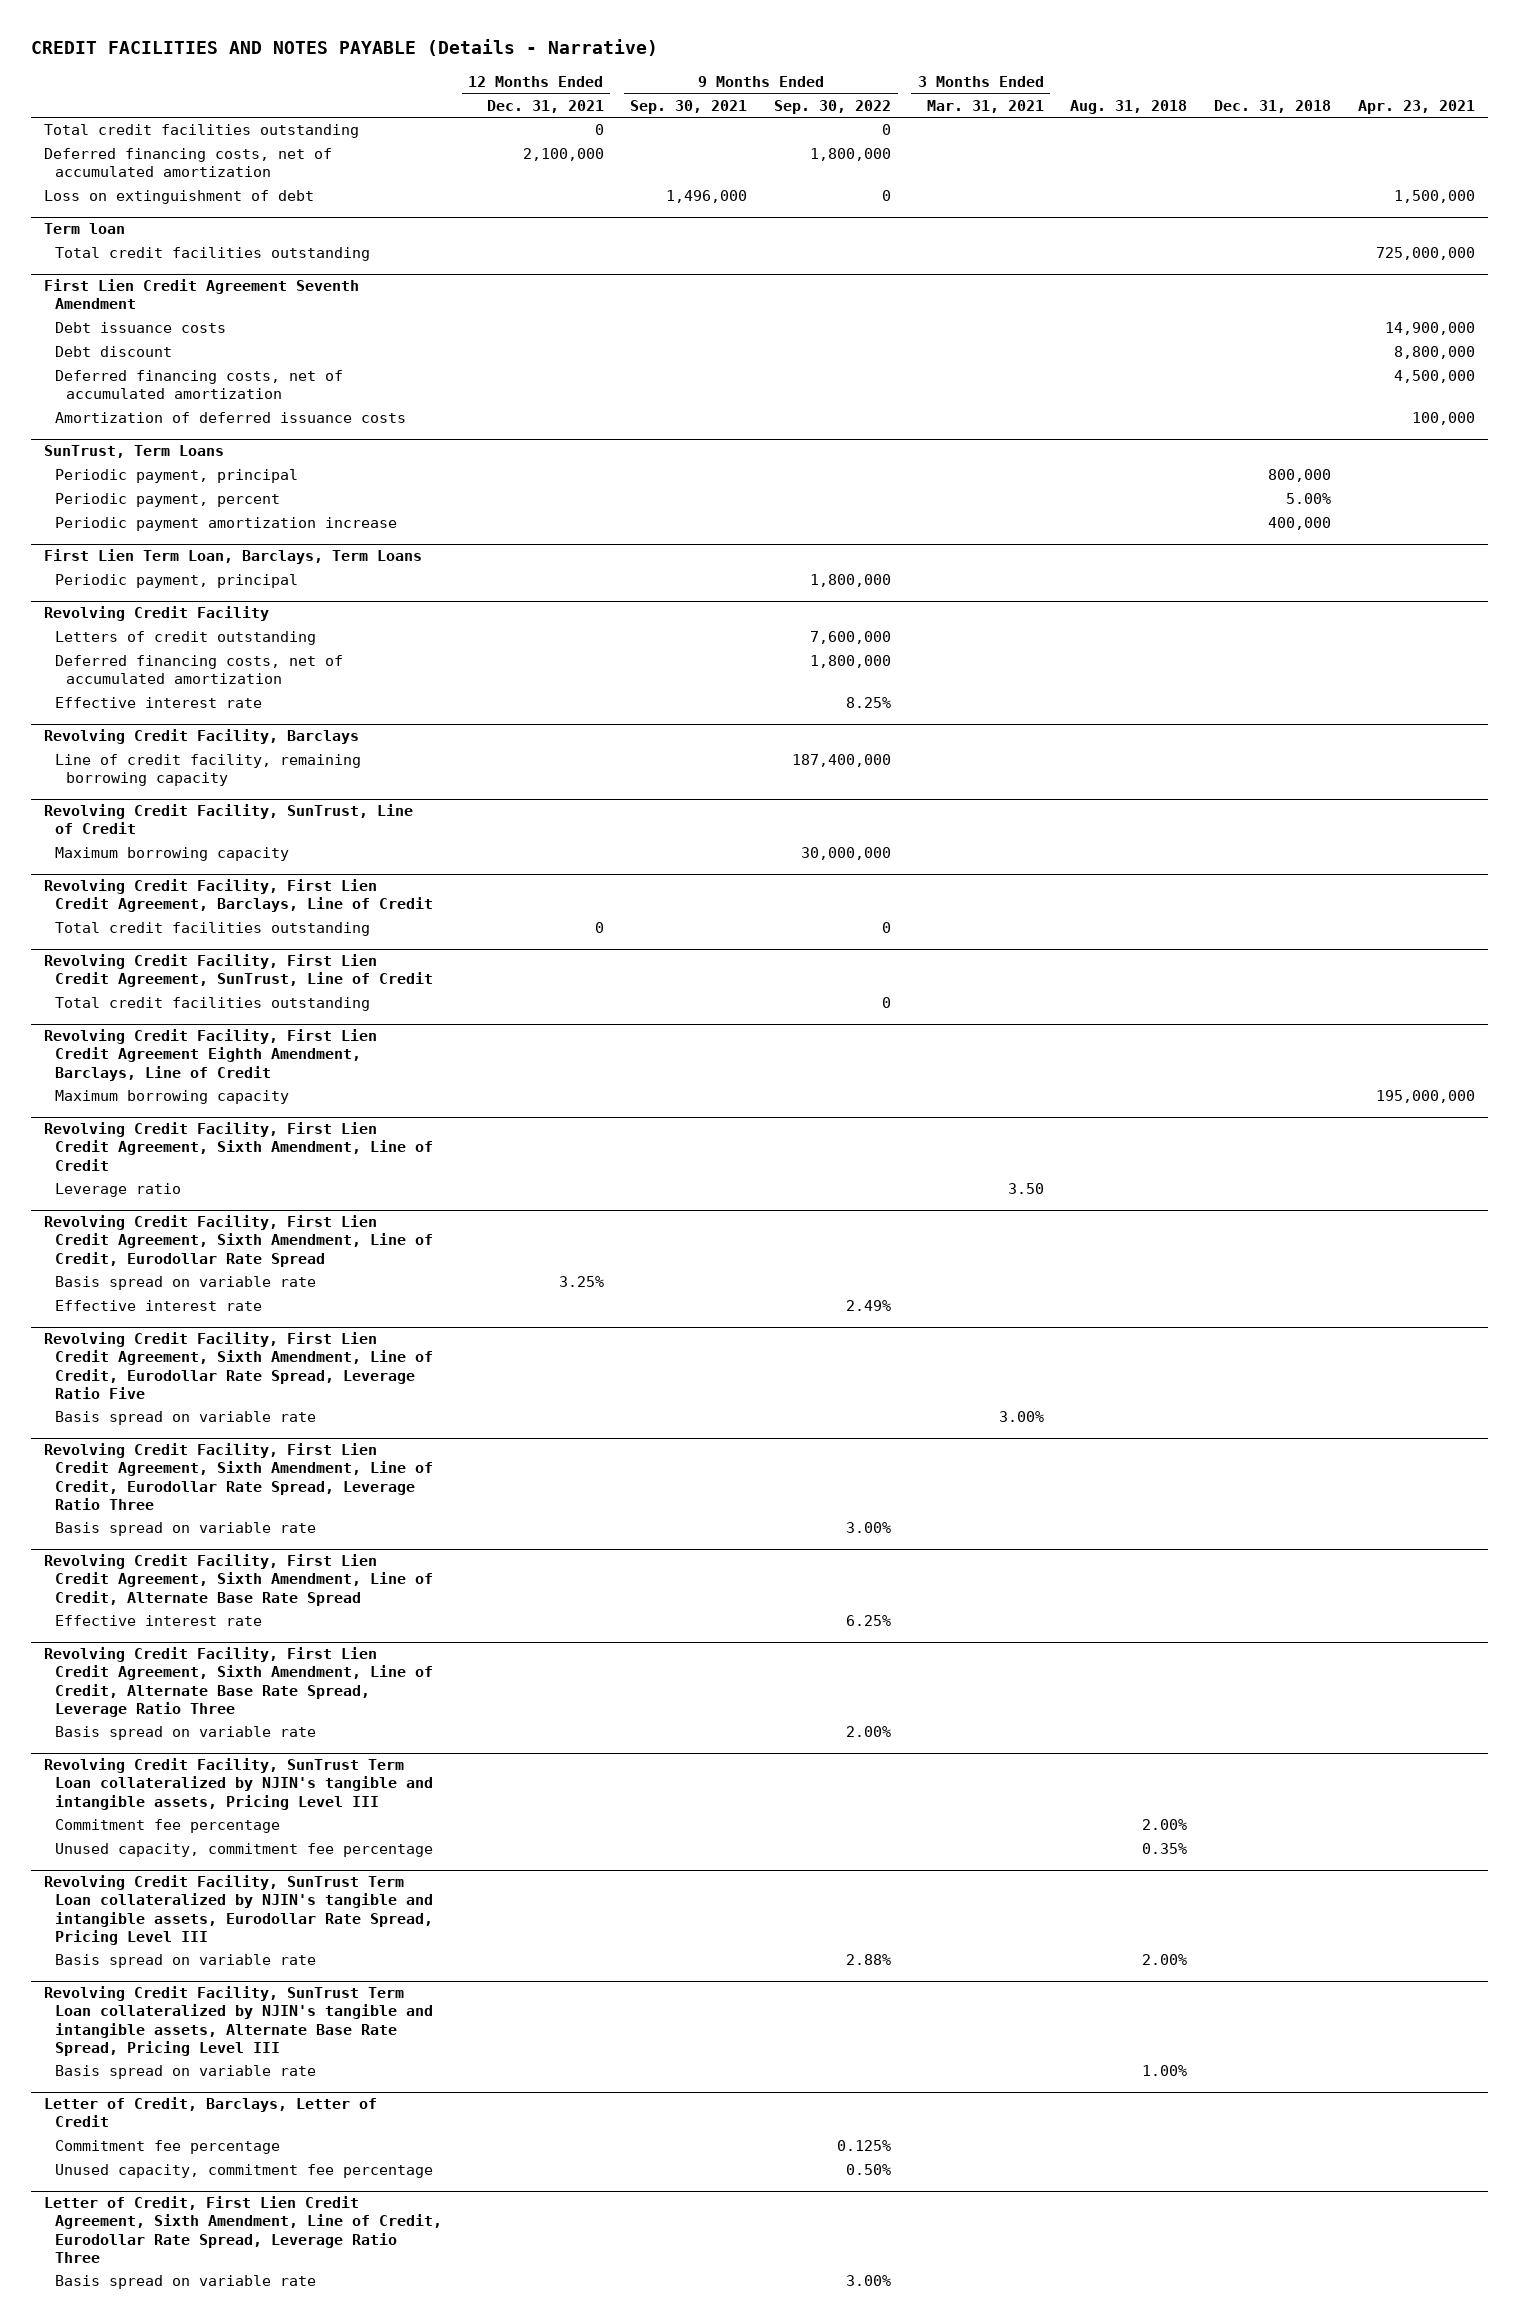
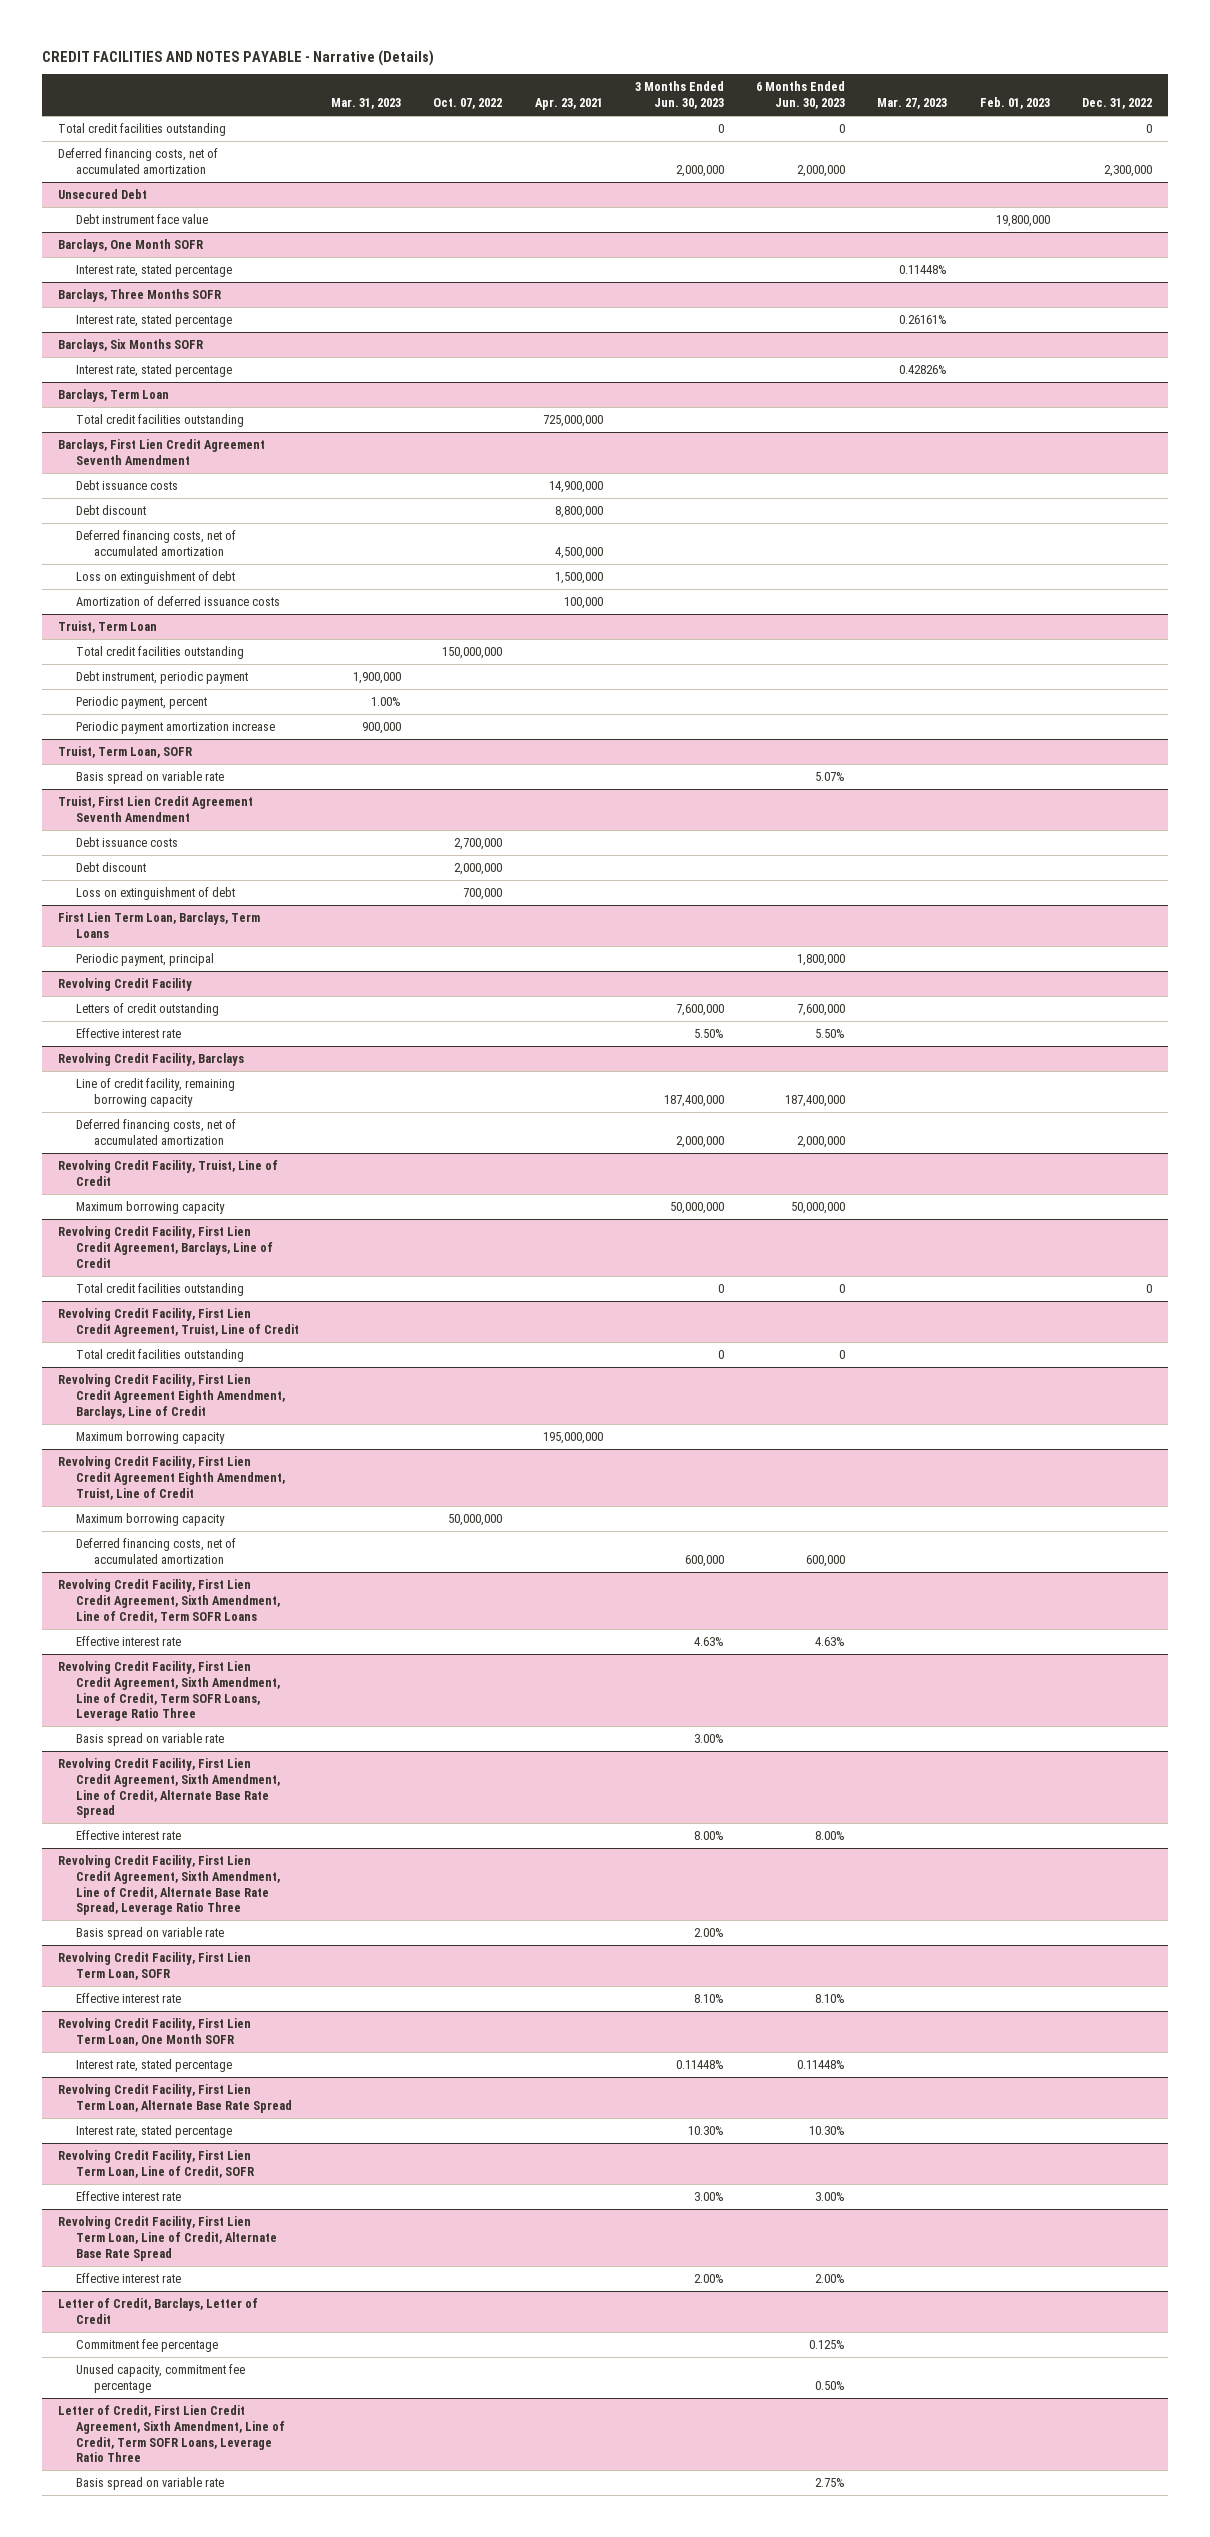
- CREDIT FACILITIES AND NOTES PAYABLE (Details - Narrative)
+ CREDIT FACILITIES AND NOTES PAYABLE - Narrative (Details)
- | 12 Months Ended Dec. 31, 2021 | 9 Months Ended Sep. 30, 2021 | 9 Months Ended Sep. 30, 2022 | 3 Months Ended Mar. 31, 2021 | Aug. 31, 2018 | Dec. 31, 2018 | Apr. 23, 2021
+ | Mar. 31, 2023 | Oct. 07, 2022 | Apr. 23, 2021 | 3 Months Ended Jun. 30, 2023 | 6 Months Ended Jun. 30, 2023 | Mar. 27, 2023 | Feb. 01, 2023 | Dec. 31, 2022
- Loss on extinguishment of debt | | 1,496,000 | 0 | | | | 1,500,000
- Term loan
+ Unsecured Debt
+ Debt instrument face value | | | | | | | 19,800,000 |
+ Barclays, One Month SOFR
+ Interest rate, stated percentage | | | | | | 0.11448% | |
+ Barclays, Three Months SOFR
+ Interest rate, stated percentage | | | | | | 0.26161% | |
+ Barclays, Six Months SOFR
+ Interest rate, stated percentage | | | | | | 0.42826% | |
+ Barclays, Term Loan
- First Lien Credit Agreement Seventh Amendment
+ Barclays, First Lien Credit Agreement Seventh Amendment
+ Loss on extinguishment of debt | | | 1,500,000 | | | | |
- SunTrust, Term Loans
- Periodic payment, principal | | | | | | 800,000 |
+ Truist, Term Loan
+ Total credit facilities outstanding | | 150,000,000 | | | | | |
+ Debt instrument, periodic payment | 1,900,000 | | | | | | |
+ Truist, Term Loan, SOFR
+ Basis spread on variable rate | | | | | 5.07% | | |
+ Truist, First Lien Credit Agreement Seventh Amendment
+ Debt issuance costs | | 2,700,000 | | | | | |
+ Debt discount | | 2,000,000 | | | | | |
+ Loss on extinguishment of debt | | 700,000 | | | | | |
@ Revolving Credit Facility
- Deferred financing costs, net of accumulated amortization | | | 1,800,000 | | | |
- Revolving Credit Facility, SunTrust, Line of Credit
@ Revolving Credit Facility, Barclays
+ Deferred financing costs, net of accumulated amortization | | | | 2,000,000 | 2,000,000 | | |
+ Revolving Credit Facility, Truist, Line of Credit
- Revolving Credit Facility, First Lien Credit Agreement, SunTrust, Line of Credit
+ Revolving Credit Facility, First Lien Credit Agreement, Truist, Line of Credit
- Revolving Credit Facility, First Lien Credit Agreement, Sixth Amendment, Line of Credit
- Leverage ratio | | | | 3.50 | | |
- Revolving Credit Facility, First Lien Credit Agreement, Sixth Amendment, Line of Credit, Eurodollar Rate Spread
- Basis spread on variable rate | 3.25% | | | | | |
- Effective interest rate | | | 2.49% | | | |
- Revolving Credit Facility, First Lien Credit Agreement, Sixth Amendment, Line of Credit, Eurodollar Rate Spread, Leverage Ratio Five
- Basis spread on variable rate | | | | 3.00% | | |
- Revolving Credit Facility, First Lien Credit Agreement, Sixth Amendment, Line of Credit, Eurodollar Rate Spread, Leverage Ratio Three
+ Revolving Credit Facility, First Lien Credit Agreement Eighth Amendment, Truist, Line of Credit
+ Maximum borrowing capacity | | 50,000,000 | | | | | |
+ Deferred financing costs, net of accumulated amortization | | | | 600,000 | 600,000 | | |
+ Revolving Credit Facility, First Lien Credit Agreement, Sixth Amendment, Line of Credit, Term SOFR Loans
+ Effective interest rate | | | | 4.63% | 4.63% | | |
+ Revolving Credit Facility, First Lien Credit Agreement, Sixth Amendment, Line of Credit, Term SOFR Loans, Leverage Ratio Three
- Revolving Credit Facility, SunTrust Term Loan collateralized by NJIN's tangible and intangible assets, Pricing Level III
- Commitment fee percentage | | | | | 2.00% | |
- Unused capacity, commitment fee percentage | | | | | 0.35% | |
- Revolving Credit Facility, SunTrust Term Loan collateralized by NJIN's tangible and intangible assets, Eurodollar Rate Spread, Pricing Level III
- Basis spread on variable rate | | | 2.88% | | 2.00% | |
- Revolving Credit Facility, SunTrust Term Loan collateralized by NJIN's tangible and intangible assets, Alternate Base Rate Spread, Pricing Level III
- Basis spread on variable rate | | | | | 1.00% | |
+ Revolving Credit Facility, First Lien Term Loan, SOFR
+ Effective interest rate | | | | 8.10% | 8.10% | | |
+ Revolving Credit Facility, First Lien Term Loan, One Month SOFR
+ Interest rate, stated percentage | | | | 0.11448% | 0.11448% | | |
+ Revolving Credit Facility, First Lien Term Loan, Alternate Base Rate Spread
+ Interest rate, stated percentage | | | | 10.30% | 10.30% | | |
+ Revolving Credit Facility, First Lien Term Loan, Line of Credit, SOFR
+ Effective interest rate | | | | 3.00% | 3.00% | | |
+ Revolving Credit Facility, First Lien Term Loan, Line of Credit, Alternate Base Rate Spread
+ Effective interest rate | | | | 2.00% | 2.00% | | |
- Letter of Credit, First Lien Credit Agreement, Sixth Amendment, Line of Credit, Eurodollar Rate Spread, Leverage Ratio Three
+ Letter of Credit, First Lien Credit Agreement, Sixth Amendment, Line of Credit, Term SOFR Loans, Leverage Ratio Three

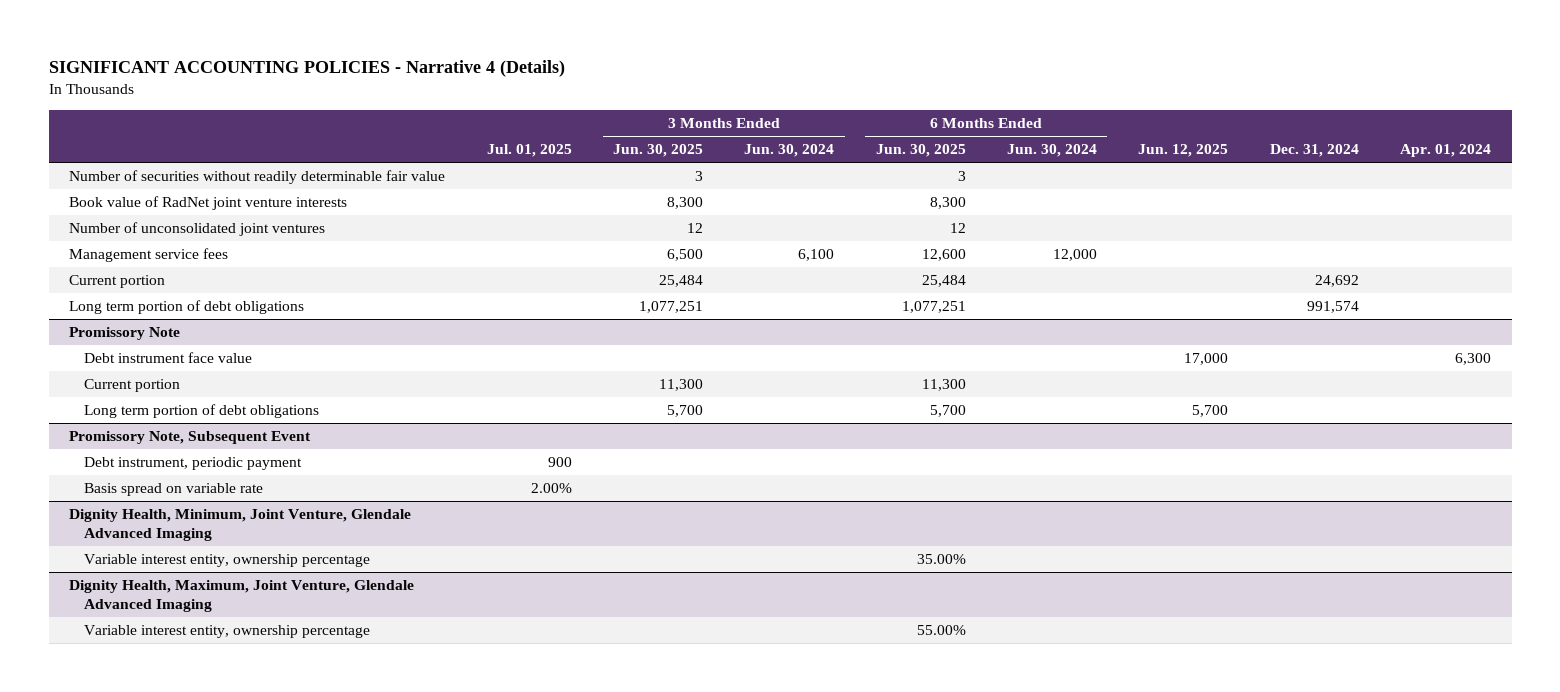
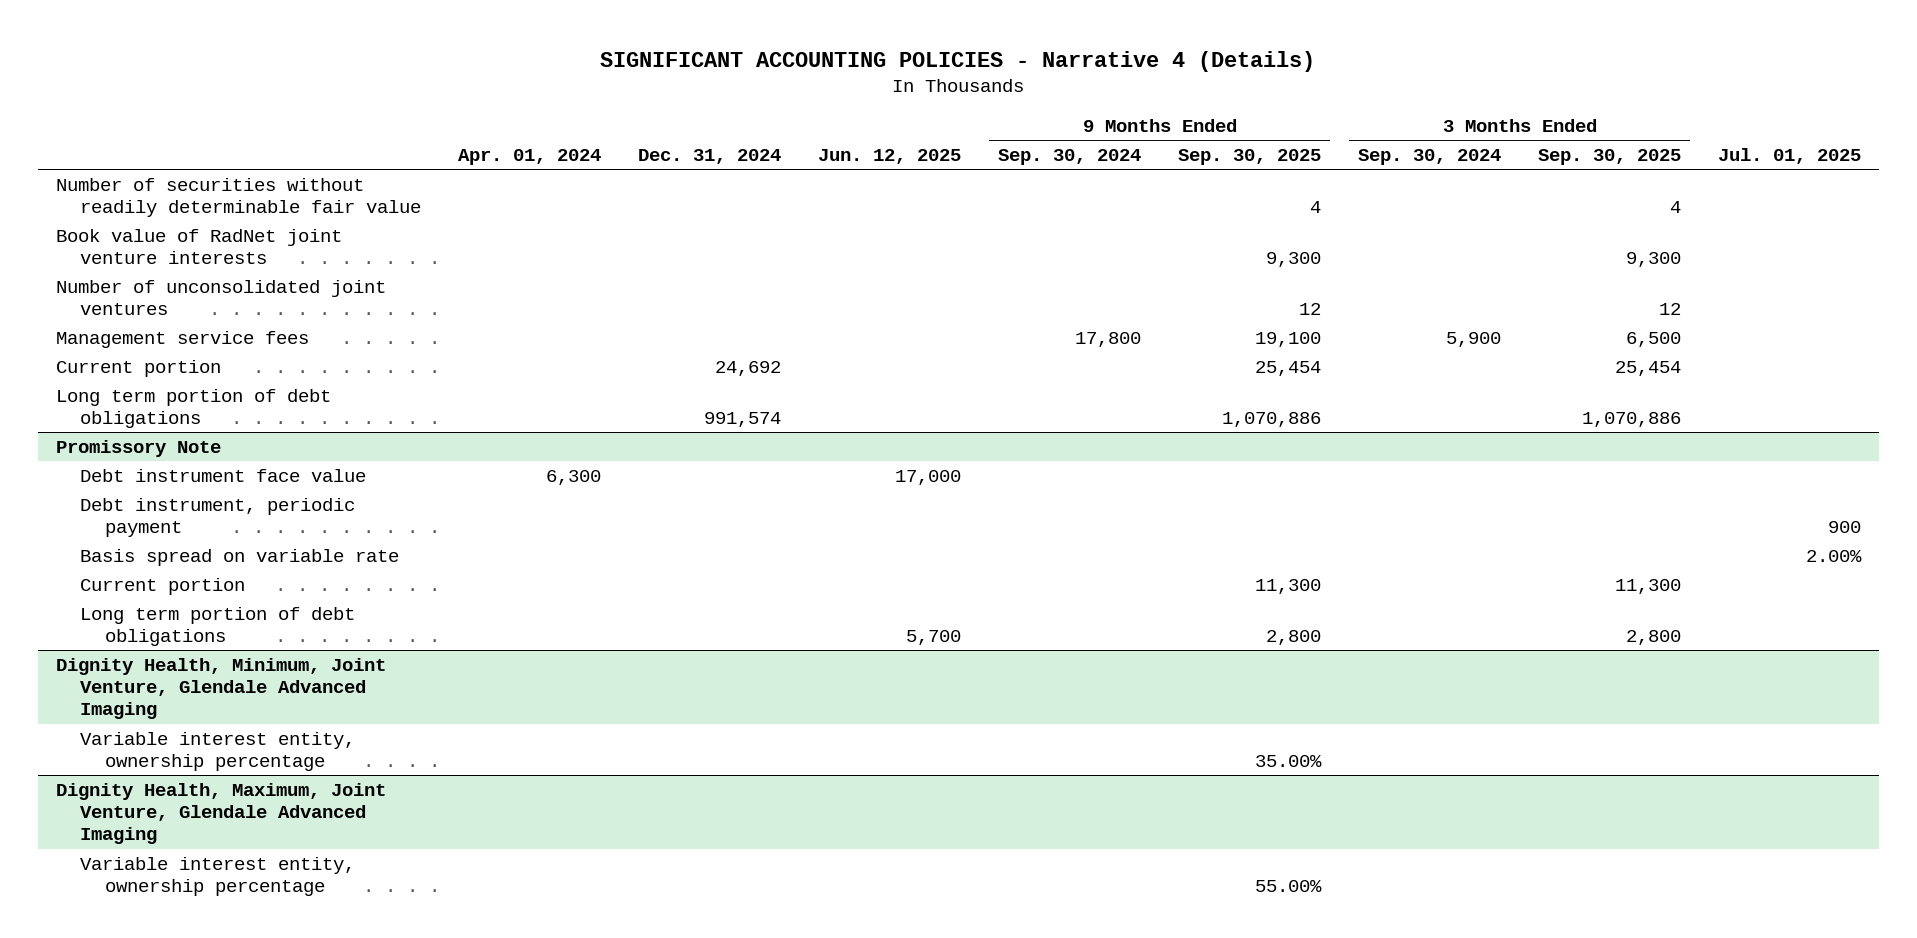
- | Jul. 01, 2025 | 3 Months Ended Jun. 30, 2025 | 3 Months Ended Jun. 30, 2024 | 6 Months Ended Jun. 30, 2025 | 6 Months Ended Jun. 30, 2024 | Jun. 12, 2025 | Dec. 31, 2024 | Apr. 01, 2024
+ | Apr. 01, 2024 | Dec. 31, 2024 | Jun. 12, 2025 | 9 Months Ended Sep. 30, 2024 | 9 Months Ended Sep. 30, 2025 | 3 Months Ended Sep. 30, 2024 | 3 Months Ended Sep. 30, 2025 | Jul. 01, 2025
@ Promissory Note
+ Debt instrument, periodic payment | | | | | | | | 900
+ Basis spread on variable rate | | | | | | | | 2.00%
- Promissory Note, Subsequent Event
- Debt instrument, periodic payment | 900 | | | | | | |
- Basis spread on variable rate | 2.00% | | | | | | |

